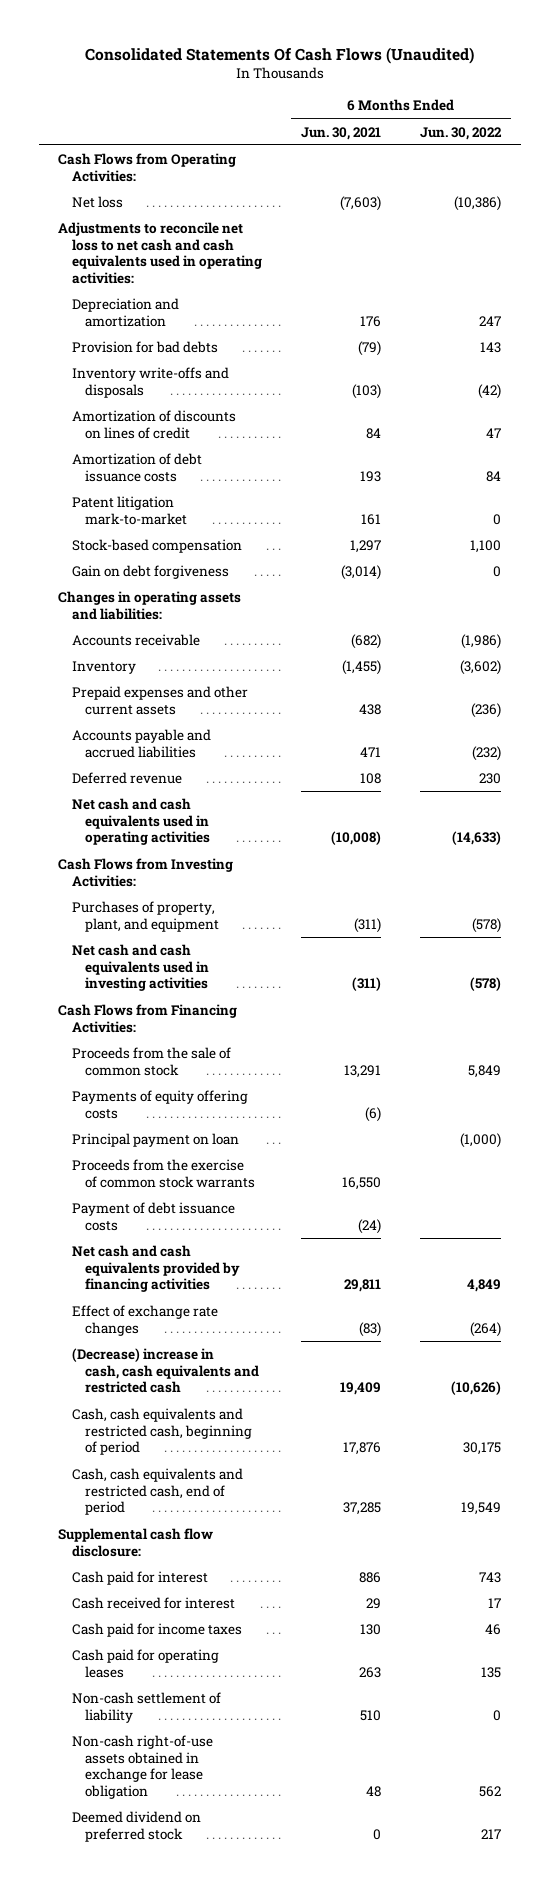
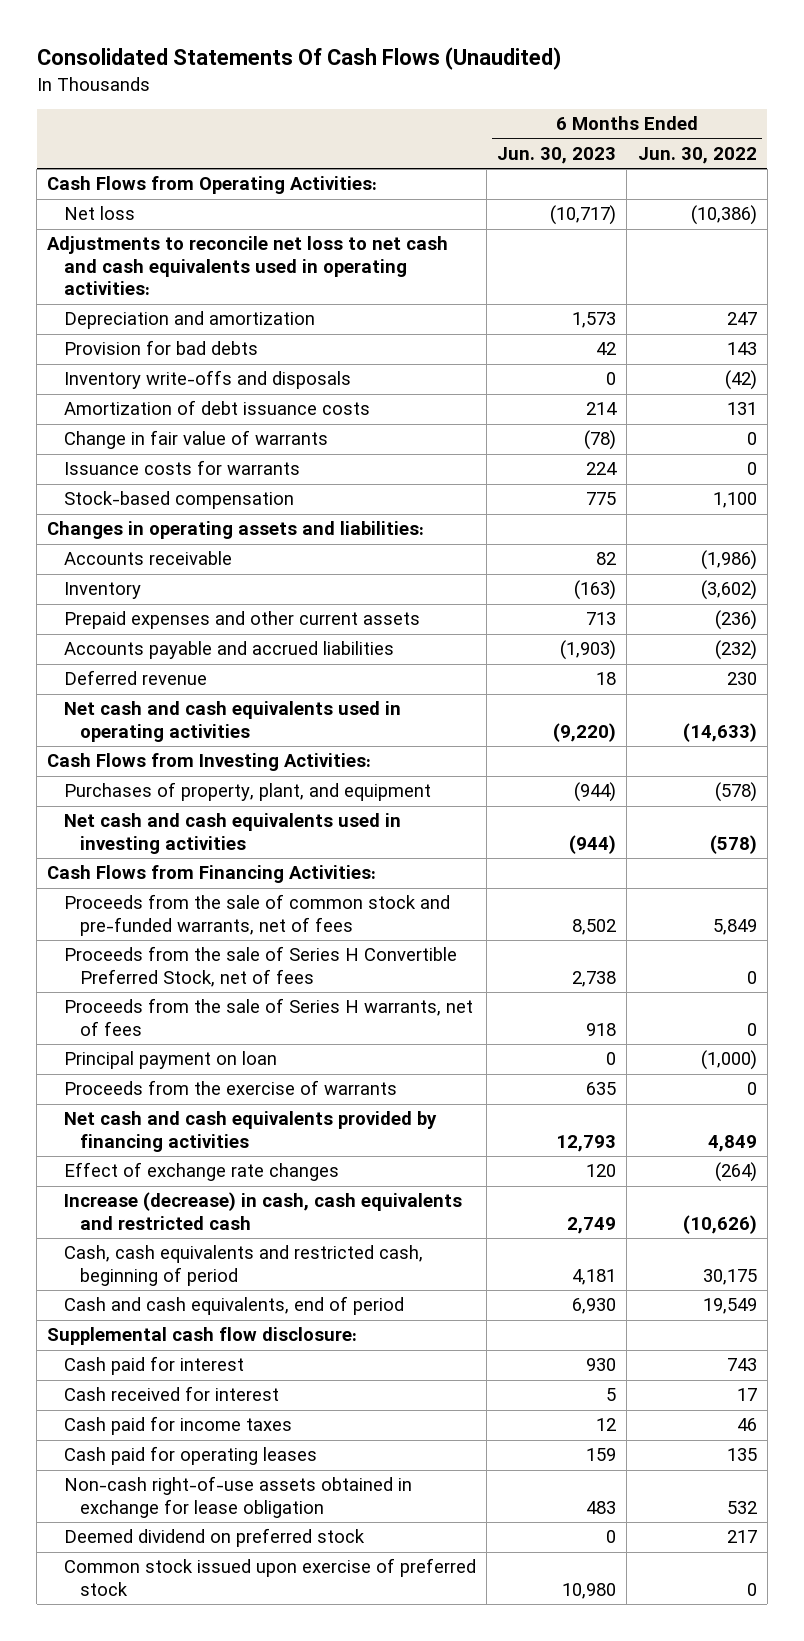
- | 6 Months Ended Jun. 30, 2021 | 6 Months Ended Jun. 30, 2022
+ | 6 Months Ended Jun. 30, 2023 | 6 Months Ended Jun. 30, 2022
- Amortization of discounts on lines of credit | 84 | 47
- Amortization of debt issuance costs | 193 | 84
- Patent litigation mark-to-market | 161 | 0
+ Amortization of debt issuance costs | 214 | 131
+ Change in fair value of warrants | (78) | 0
+ Issuance costs for warrants | 224 | 0
- Gain on debt forgiveness | (3,014) | 0
- Proceeds from the sale of common stock | 13,291 | 5,849
- Payments of equity offering costs | (6) |
+ Proceeds from the sale of common stock and pre-funded warrants, net of fees | 8,502 | 5,849
+ Proceeds from the sale of Series H Convertible Preferred Stock, net of fees | 2,738 | 0
+ Proceeds from the sale of Series H warrants, net of fees | 918 | 0
- Proceeds from the exercise of common stock warrants | 16,550 |
- Payment of debt issuance costs | (24) |
+ Proceeds from the exercise of warrants | 635 | 0
- (Decrease) increase in cash, cash equivalents and restricted cash | 19,409 | (10,626)
+ Increase (decrease) in cash, cash equivalents and restricted cash | 2,749 | (10,626)
- Cash, cash equivalents and restricted cash, end of period | 37,285 | 19,549
+ Cash and cash equivalents, end of period | 6,930 | 19,549
- Non-cash settlement of liability | 510 | 0
- Non-cash right-of-use assets obtained in exchange for lease obligation | 48 | 562
+ Non-cash right-of-use assets obtained in exchange for lease obligation | 483 | 532
+ Common stock issued upon exercise of preferred stock | 10,980 | 0

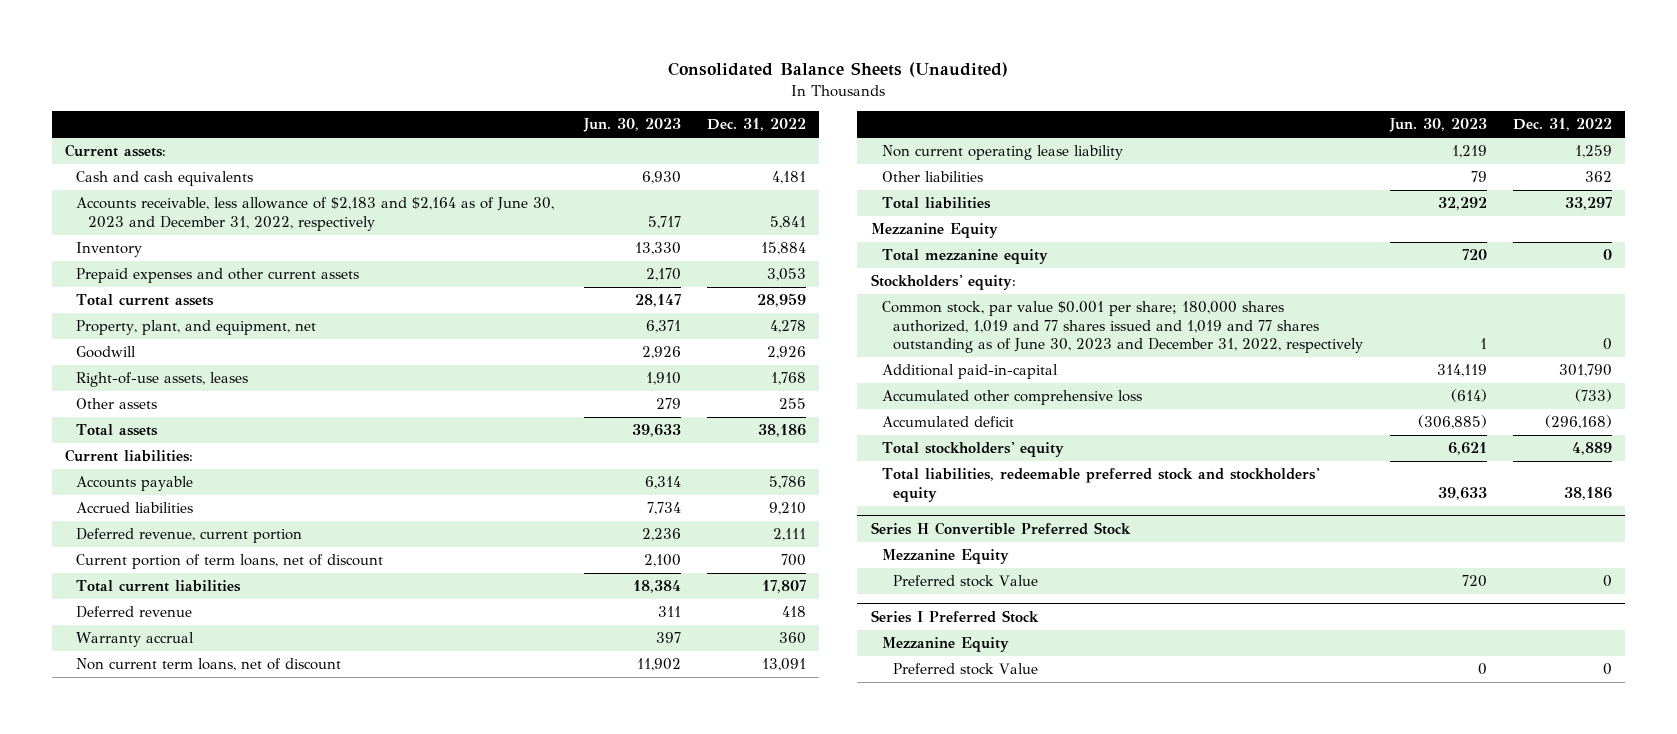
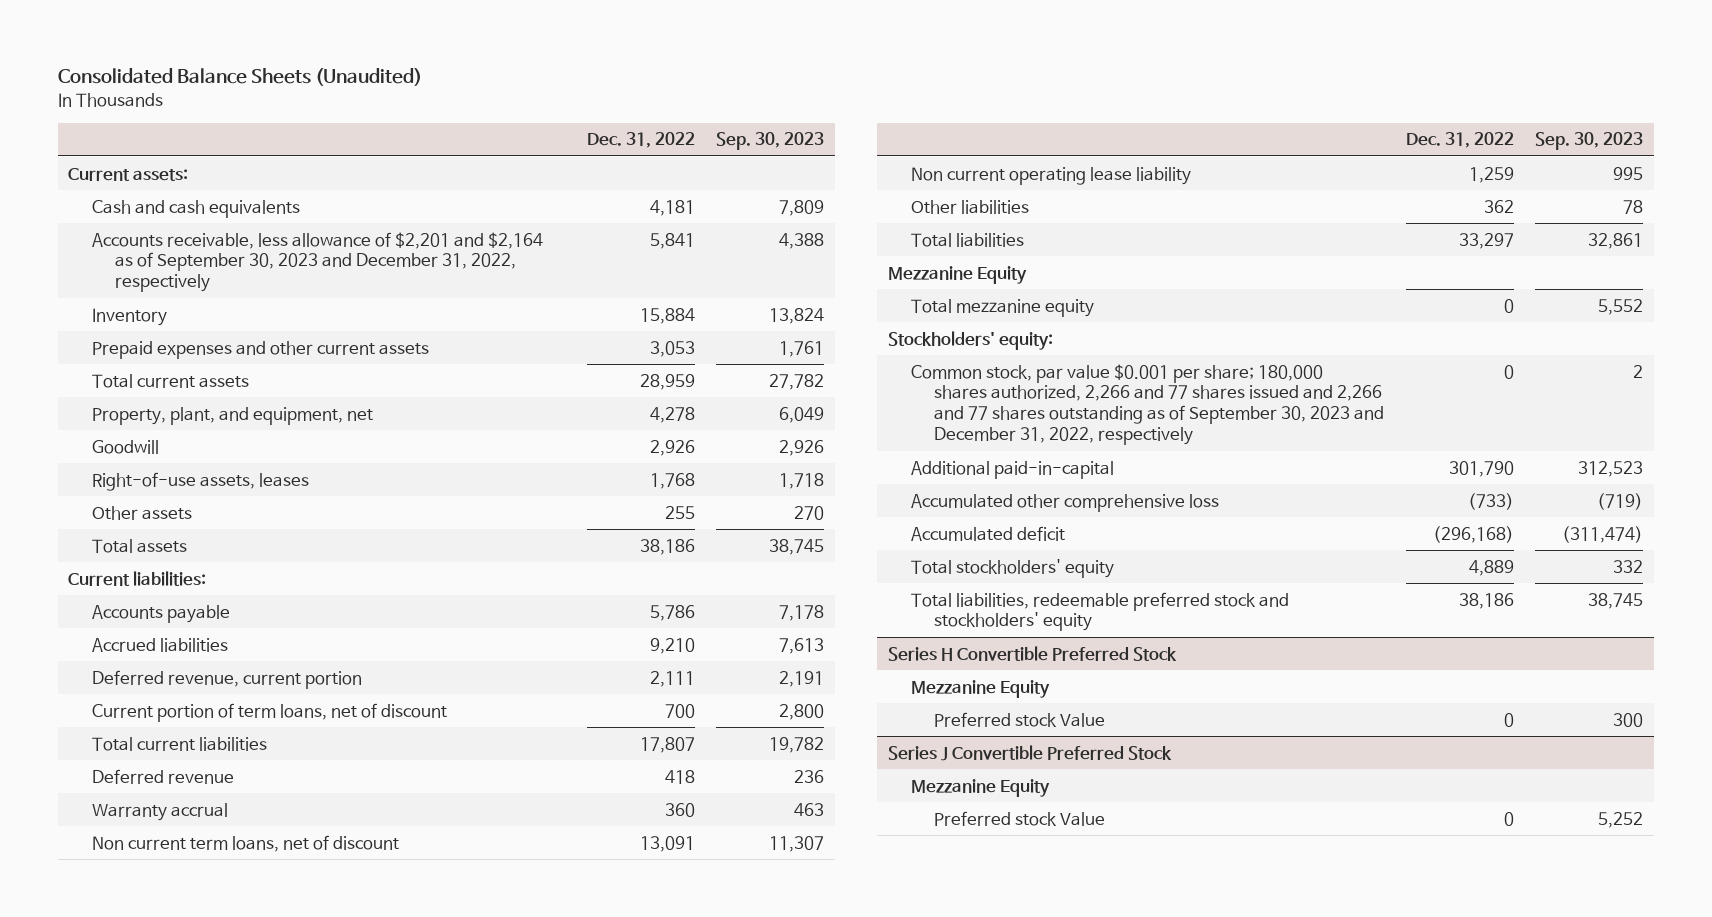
- | Jun. 30, 2023 | Dec. 31, 2022
+ | Dec. 31, 2022 | Sep. 30, 2023
- Accounts receivable, less allowance of $2,183 and $2,164 as of June 30, 2023 and December 31, 2022, respectively | 5,717 | 5,841
+ Accounts receivable, less allowance of $2,201 and $2,164 as of September 30, 2023 and December 31, 2022, respectively | 5,841 | 4,388
- Common stock, par value $0.001 per share; 180,000 shares authorized, 1,019 and 77 shares issued and 1,019 and 77 shares outstanding as of June 30, 2023 and December 31, 2022, respectively | 1 | 0
+ Common stock, par value $0.001 per share; 180,000 shares authorized, 2,266 and 77 shares issued and 2,266 and 77 shares outstanding as of September 30, 2023 and December 31, 2022, respectively | 0 | 2
- Series I Preferred Stock
+ Series J Convertible Preferred Stock

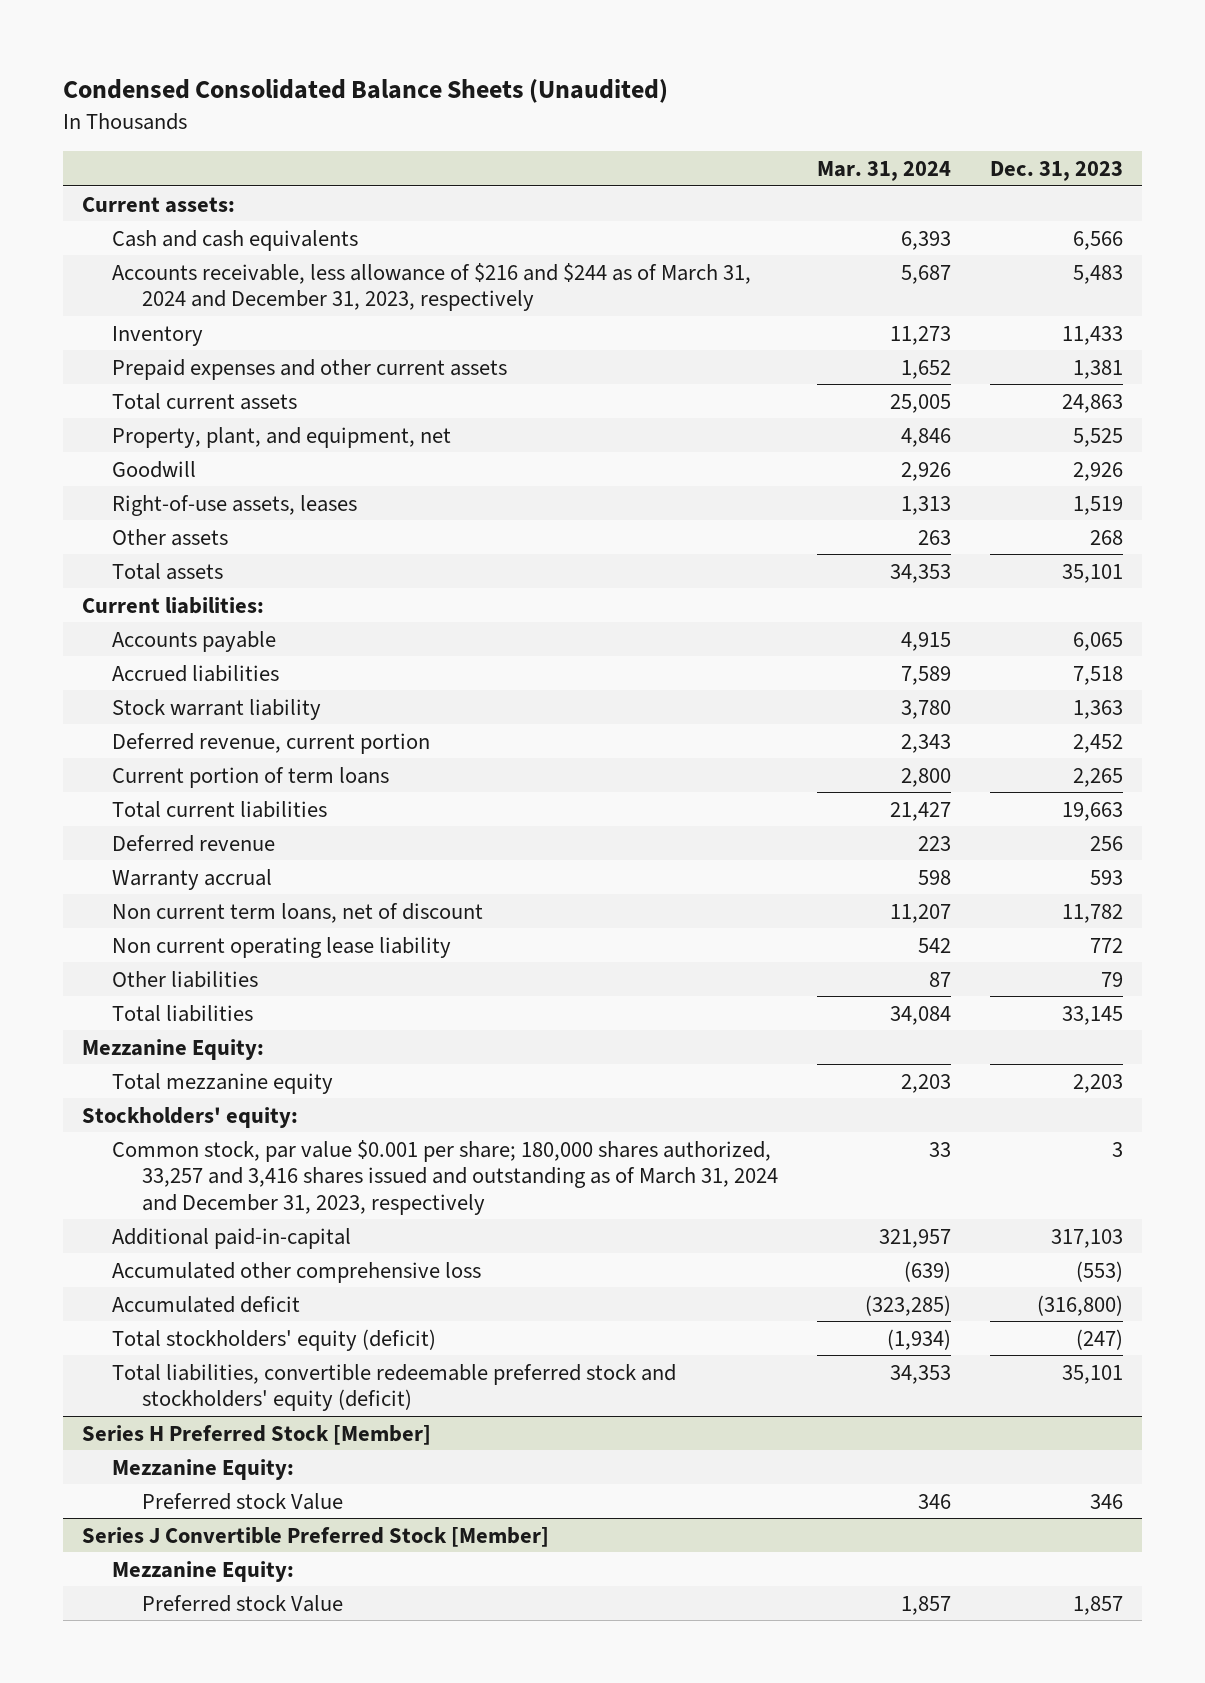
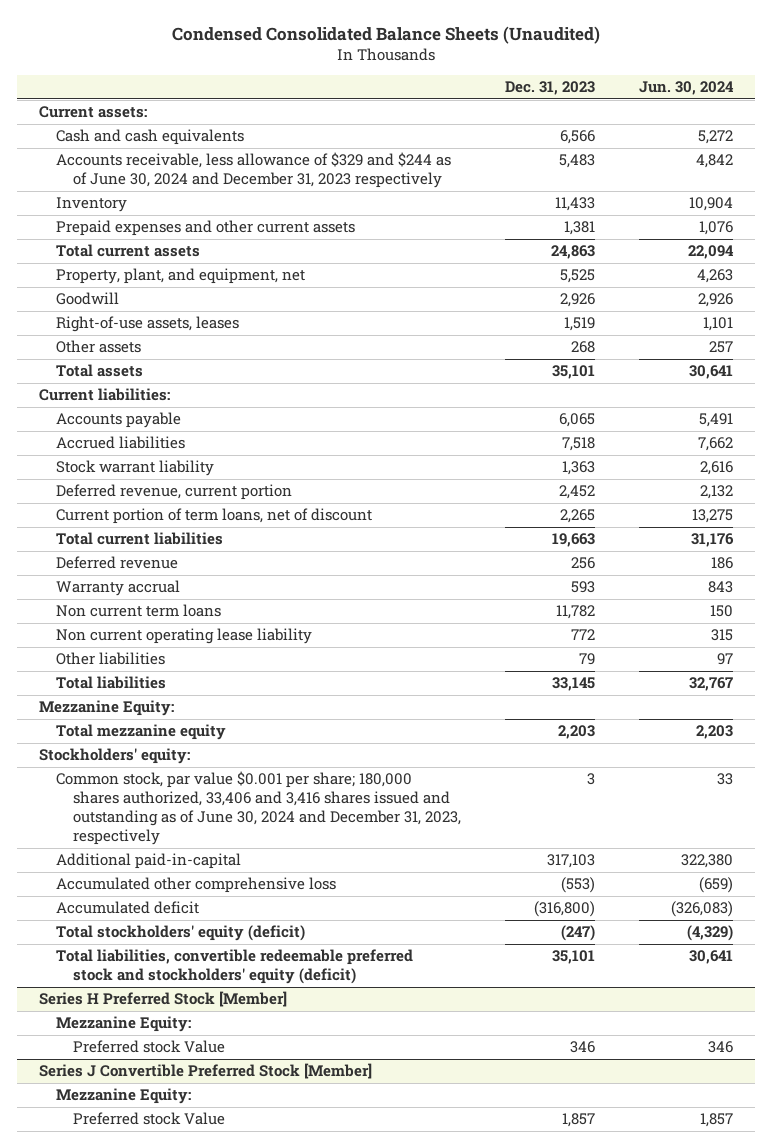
- | Mar. 31, 2024 | Dec. 31, 2023
+ | Dec. 31, 2023 | Jun. 30, 2024
- Accounts receivable, less allowance of $216 and $244 as of March 31, 2024 and December 31, 2023, respectively | 5,687 | 5,483
+ Accounts receivable, less allowance of $329 and $244 as of June 30, 2024 and December 31, 2023 respectively | 5,483 | 4,842
- Current portion of term loans | 2,800 | 2,265
+ Current portion of term loans, net of discount | 2,265 | 13,275
- Non current term loans, net of discount | 11,207 | 11,782
+ Non current term loans | 11,782 | 150
- Common stock, par value $0.001 per share; 180,000 shares authorized, 33,257 and 3,416 shares issued and outstanding as of March 31, 2024 and December 31, 2023, respectively | 33 | 3
+ Common stock, par value $0.001 per share; 180,000 shares authorized, 33,406 and 3,416 shares issued and outstanding as of June 30, 2024 and December 31, 2023, respectively | 3 | 33

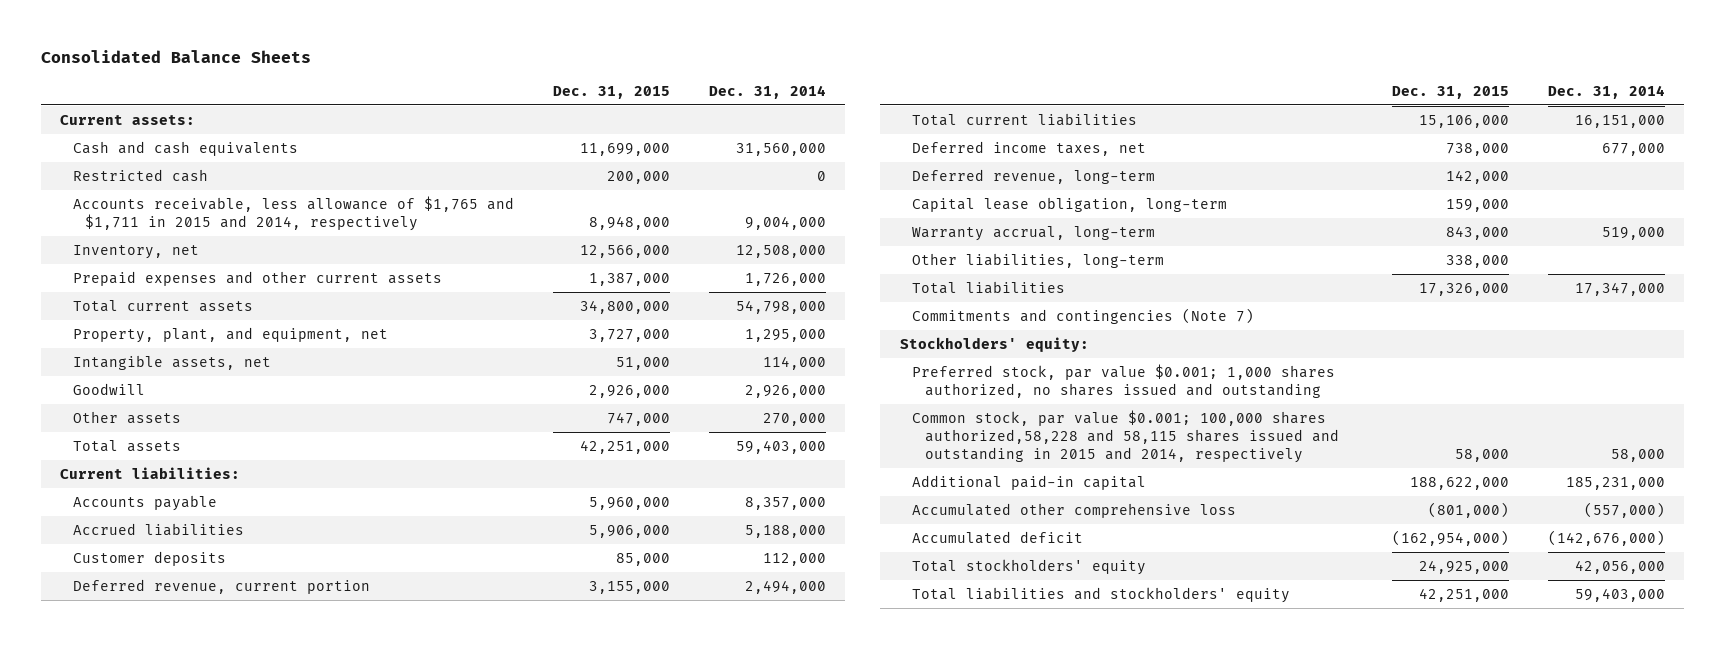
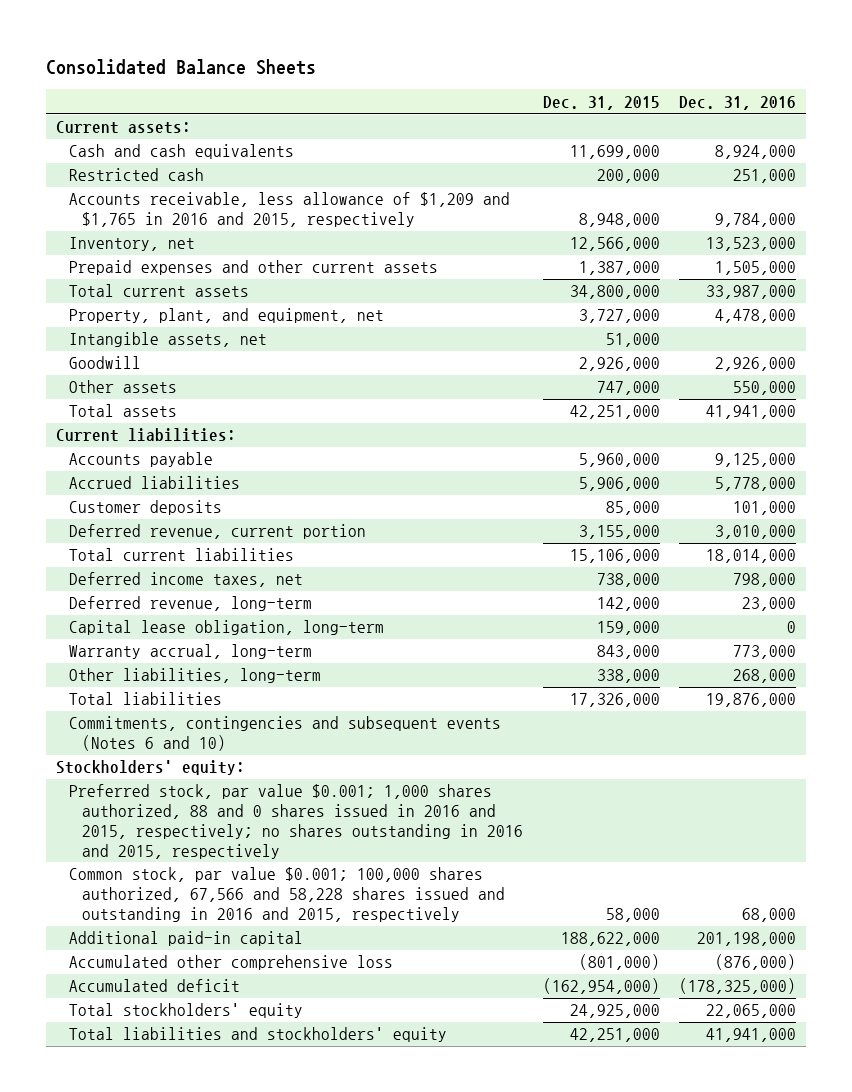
- | Dec. 31, 2015 | Dec. 31, 2014
+ | Dec. 31, 2015 | Dec. 31, 2016
- Accounts receivable, less allowance of $1,765 and $1,711 in 2015 and 2014, respectively | 8,948,000 | 9,004,000
+ Accounts receivable, less allowance of $1,209 and $1,765 in 2016 and 2015, respectively | 8,948,000 | 9,784,000
- Commitments and contingencies (Note 7)
+ Commitments, contingencies and subsequent events (Notes 6 and 10)
- Preferred stock, par value $0.001; 1,000 shares authorized, no shares issued and outstanding
- Common stock, par value $0.001; 100,000 shares authorized,58,228 and 58,115 shares issued and outstanding in 2015 and 2014, respectively | 58,000 | 58,000
+ Preferred stock, par value $0.001; 1,000 shares authorized, 88 and 0 shares issued in 2016 and 2015, respectively; no shares outstanding in 2016 and 2015, respectively
+ Common stock, par value $0.001; 100,000 shares authorized, 67,566 and 58,228 shares issued and outstanding in 2016 and 2015, respectively | 58,000 | 68,000

